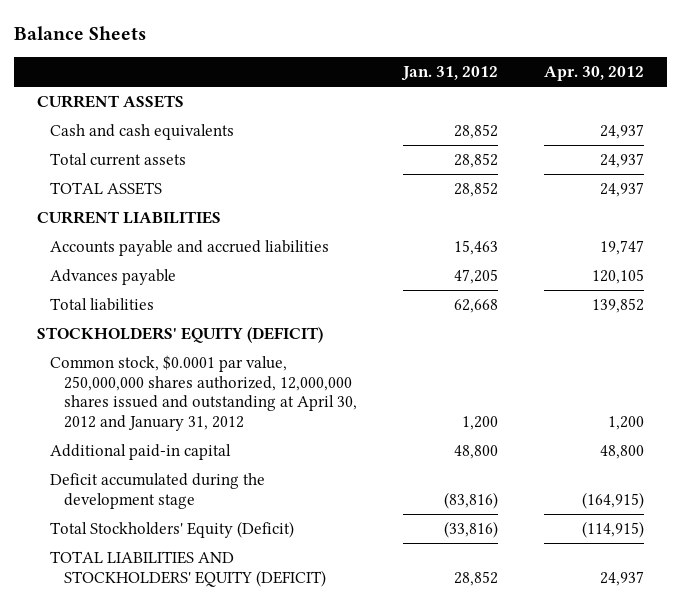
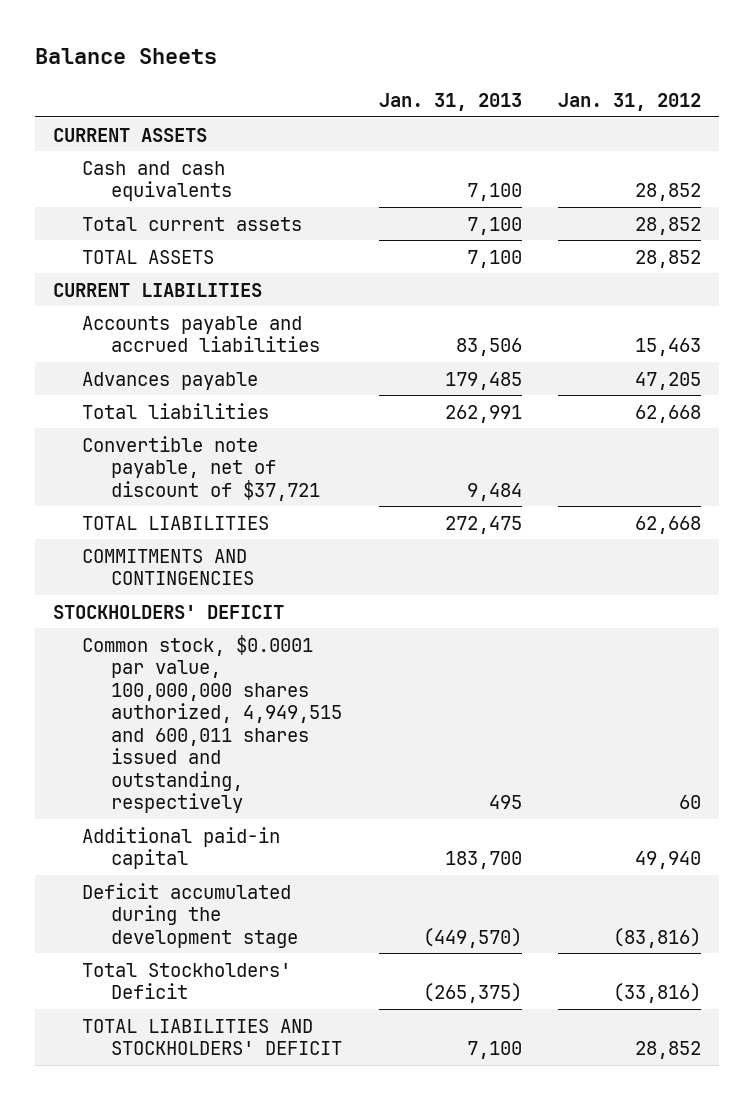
- | Jan. 31, 2012 | Apr. 30, 2012
+ | Jan. 31, 2013 | Jan. 31, 2012
- STOCKHOLDERS' EQUITY (DEFICIT)
- Common stock, $0.0001 par value, 250,000,000 shares authorized, 12,000,000 shares issued and outstanding at April 30, 2012 and January 31, 2012 | 1,200 | 1,200
- Additional paid-in capital | 48,800 | 48,800
+ Convertible note payable, net of discount of $37,721 | 9,484 |
+ TOTAL LIABILITIES | 272,475 | 62,668
+ COMMITMENTS AND CONTINGENCIES
+ STOCKHOLDERS' DEFICIT
+ Common stock, $0.0001 par value, 100,000,000 shares authorized, 4,949,515 and 600,011 shares issued and outstanding, respectively | 495 | 60
+ Additional paid-in capital | 183,700 | 49,940
- Total Stockholders' Equity (Deficit) | (33,816) | (114,915)
- TOTAL LIABILITIES AND STOCKHOLDERS' EQUITY (DEFICIT) | 28,852 | 24,937
+ Total Stockholders' Deficit | (265,375) | (33,816)
+ TOTAL LIABILITIES AND STOCKHOLDERS' DEFICIT | 7,100 | 28,852

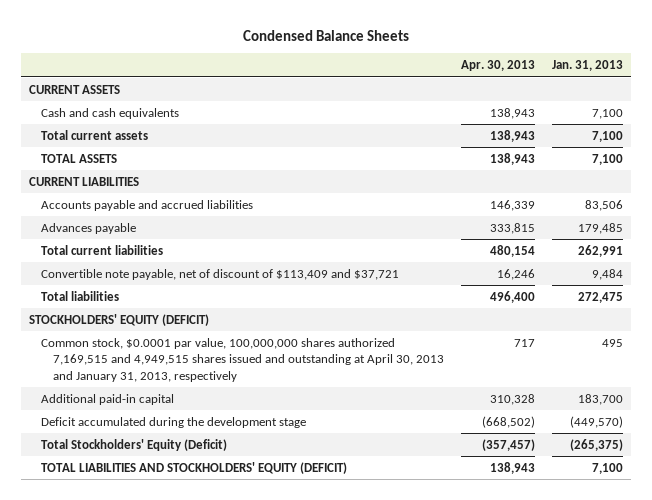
- Balance Sheets
+ Condensed Balance Sheets
- | Jan. 31, 2013 | Jan. 31, 2012
+ | Apr. 30, 2013 | Jan. 31, 2013
- Total liabilities | 262,991 | 62,668
- Convertible note payable, net of discount of $37,721 | 9,484 |
- TOTAL LIABILITIES | 272,475 | 62,668
- COMMITMENTS AND CONTINGENCIES
- STOCKHOLDERS' DEFICIT
- Common stock, $0.0001 par value, 100,000,000 shares authorized, 4,949,515 and 600,011 shares issued and outstanding, respectively | 495 | 60
+ Total current liabilities | 480,154 | 262,991
+ Convertible note payable, net of discount of $113,409 and $37,721 | 16,246 | 9,484
+ Total liabilities | 496,400 | 272,475
+ STOCKHOLDERS' EQUITY (DEFICIT)
+ Common stock, $0.0001 par value, 100,000,000 shares authorized 7,169,515 and 4,949,515 shares issued and outstanding at April 30, 2013 and January 31, 2013, respectively | 717 | 495
- Total Stockholders' Deficit | (265,375) | (33,816)
- TOTAL LIABILITIES AND STOCKHOLDERS' DEFICIT | 7,100 | 28,852
+ Total Stockholders' Equity (Deficit) | (357,457) | (265,375)
+ TOTAL LIABILITIES AND STOCKHOLDERS' EQUITY (DEFICIT) | 138,943 | 7,100

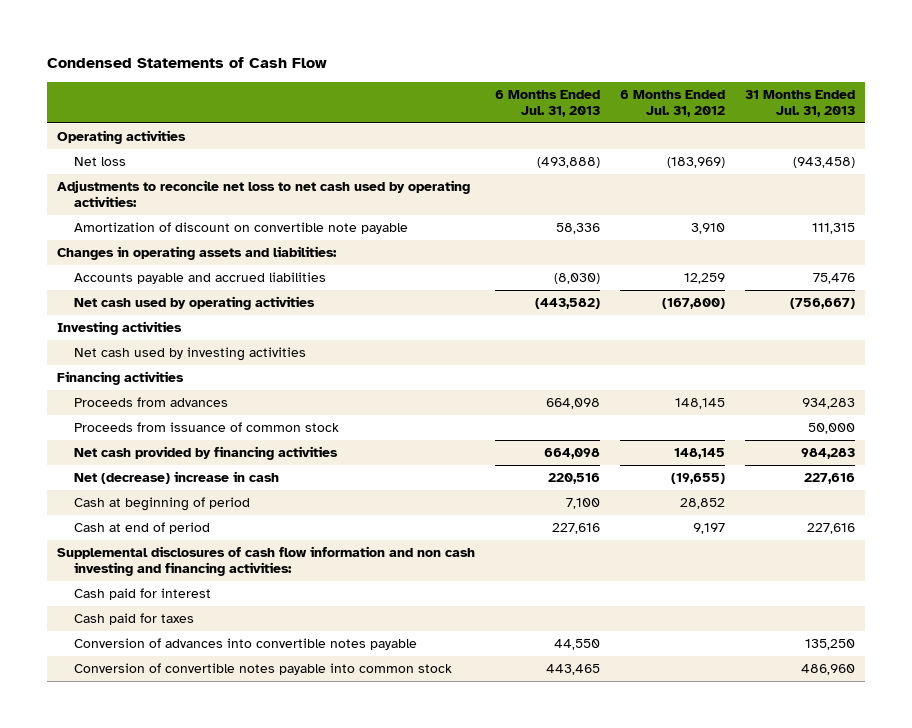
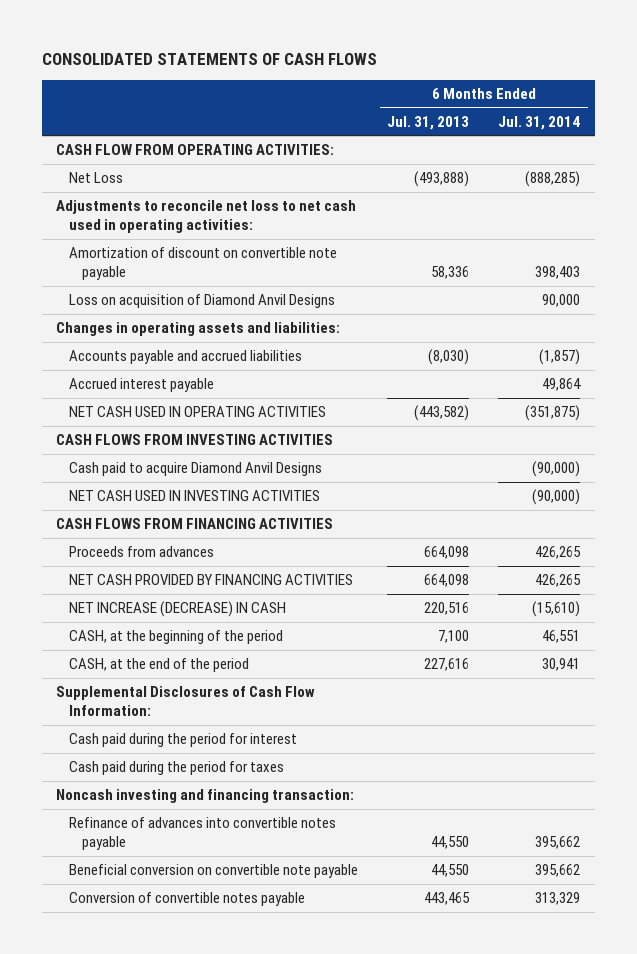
- Condensed Statements of Cash Flow
+ CONSOLIDATED STATEMENTS OF CASH FLOWS
- | 6 Months Ended Jul. 31, 2013 | 6 Months Ended Jul. 31, 2012 | 31 Months Ended Jul. 31, 2013
+ | 6 Months Ended Jul. 31, 2013 | 6 Months Ended Jul. 31, 2014
- Operating activities
- Net loss | (493,888) | (183,969) | (943,458)
- Adjustments to reconcile net loss to net cash used by operating activities:
+ CASH FLOW FROM OPERATING ACTIVITIES:
+ Net Loss | (493,888) | (888,285)
+ Adjustments to reconcile net loss to net cash used in operating activities:
+ Loss on acquisition of Diamond Anvil Designs | | 90,000
- Net cash used by operating activities | (443,582) | (167,800) | (756,667)
- Investing activities
- Net cash used by investing activities
- Financing activities
+ Accrued interest payable | | 49,864
+ NET CASH USED IN OPERATING ACTIVITIES | (443,582) | (351,875)
+ CASH FLOWS FROM INVESTING ACTIVITIES
+ Cash paid to acquire Diamond Anvil Designs | | (90,000)
+ NET CASH USED IN INVESTING ACTIVITIES | | (90,000)
+ CASH FLOWS FROM FINANCING ACTIVITIES
- Proceeds from issuance of common stock | | | 50,000
- Net cash provided by financing activities | 664,098 | 148,145 | 984,283
- Net (decrease) increase in cash | 220,516 | (19,655) | 227,616
- Cash at beginning of period | 7,100 | 28,852 |
- Cash at end of period | 227,616 | 9,197 | 227,616
- Supplemental disclosures of cash flow information and non cash investing and financing activities:
- Cash paid for interest
- Cash paid for taxes
- Conversion of advances into convertible notes payable | 44,550 | | 135,250
- Conversion of convertible notes payable into common stock | 443,465 | | 486,960
+ NET CASH PROVIDED BY FINANCING ACTIVITIES | 664,098 | 426,265
+ NET INCREASE (DECREASE) IN CASH | 220,516 | (15,610)
+ CASH, at the beginning of the period | 7,100 | 46,551
+ CASH, at the end of the period | 227,616 | 30,941
+ Supplemental Disclosures of Cash Flow Information:
+ Cash paid during the period for interest
+ Cash paid during the period for taxes
+ Noncash investing and financing transaction:
+ Refinance of advances into convertible notes payable | 44,550 | 395,662
+ Beneficial conversion on convertible note payable | 44,550 | 395,662
+ Conversion of convertible notes payable | 443,465 | 313,329

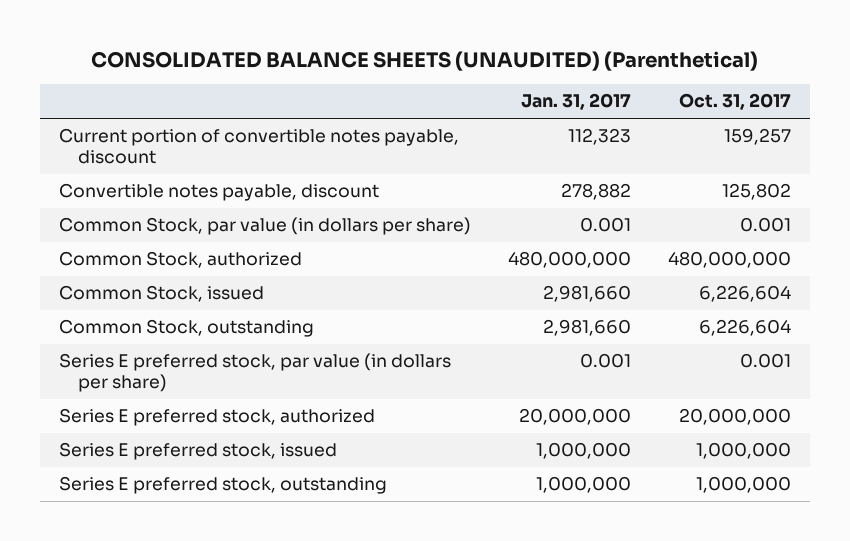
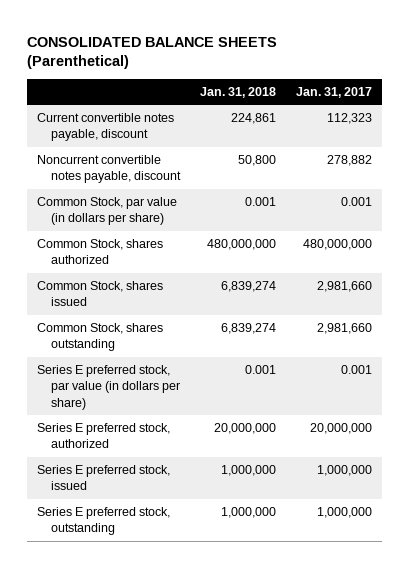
- CONSOLIDATED BALANCE SHEETS (UNAUDITED) (Parenthetical)
+ CONSOLIDATED BALANCE SHEETS (Parenthetical)
- | Jan. 31, 2017 | Oct. 31, 2017
+ | Jan. 31, 2018 | Jan. 31, 2017
- Current portion of convertible notes payable, discount | 112,323 | 159,257
- Convertible notes payable, discount | 278,882 | 125,802
+ Current convertible notes payable, discount | 224,861 | 112,323
+ Noncurrent convertible notes payable, discount | 50,800 | 278,882
- Common Stock, authorized | 480,000,000 | 480,000,000
- Common Stock, issued | 2,981,660 | 6,226,604
- Common Stock, outstanding | 2,981,660 | 6,226,604
+ Common Stock, shares authorized | 480,000,000 | 480,000,000
+ Common Stock, shares issued | 6,839,274 | 2,981,660
+ Common Stock, shares outstanding | 6,839,274 | 2,981,660

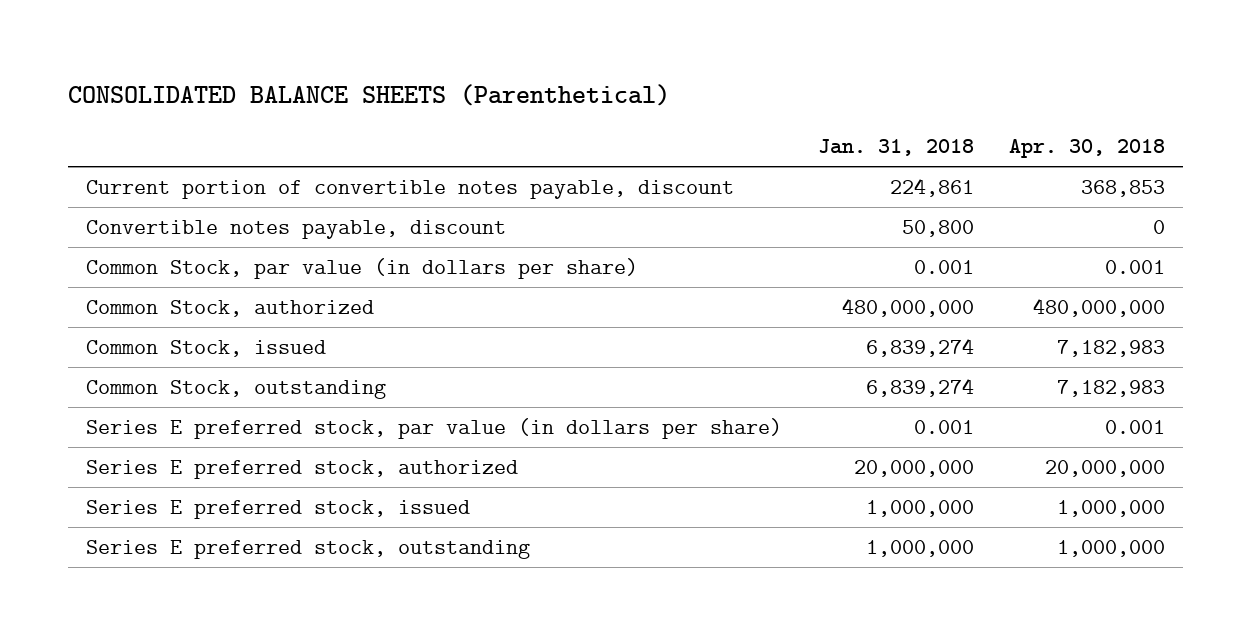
- | Jan. 31, 2018 | Jan. 31, 2017
+ | Jan. 31, 2018 | Apr. 30, 2018
- Current convertible notes payable, discount | 224,861 | 112,323
- Noncurrent convertible notes payable, discount | 50,800 | 278,882
+ Current portion of convertible notes payable, discount | 224,861 | 368,853
+ Convertible notes payable, discount | 50,800 | 0
- Common Stock, shares authorized | 480,000,000 | 480,000,000
- Common Stock, shares issued | 6,839,274 | 2,981,660
- Common Stock, shares outstanding | 6,839,274 | 2,981,660
+ Common Stock, authorized | 480,000,000 | 480,000,000
+ Common Stock, issued | 6,839,274 | 7,182,983
+ Common Stock, outstanding | 6,839,274 | 7,182,983

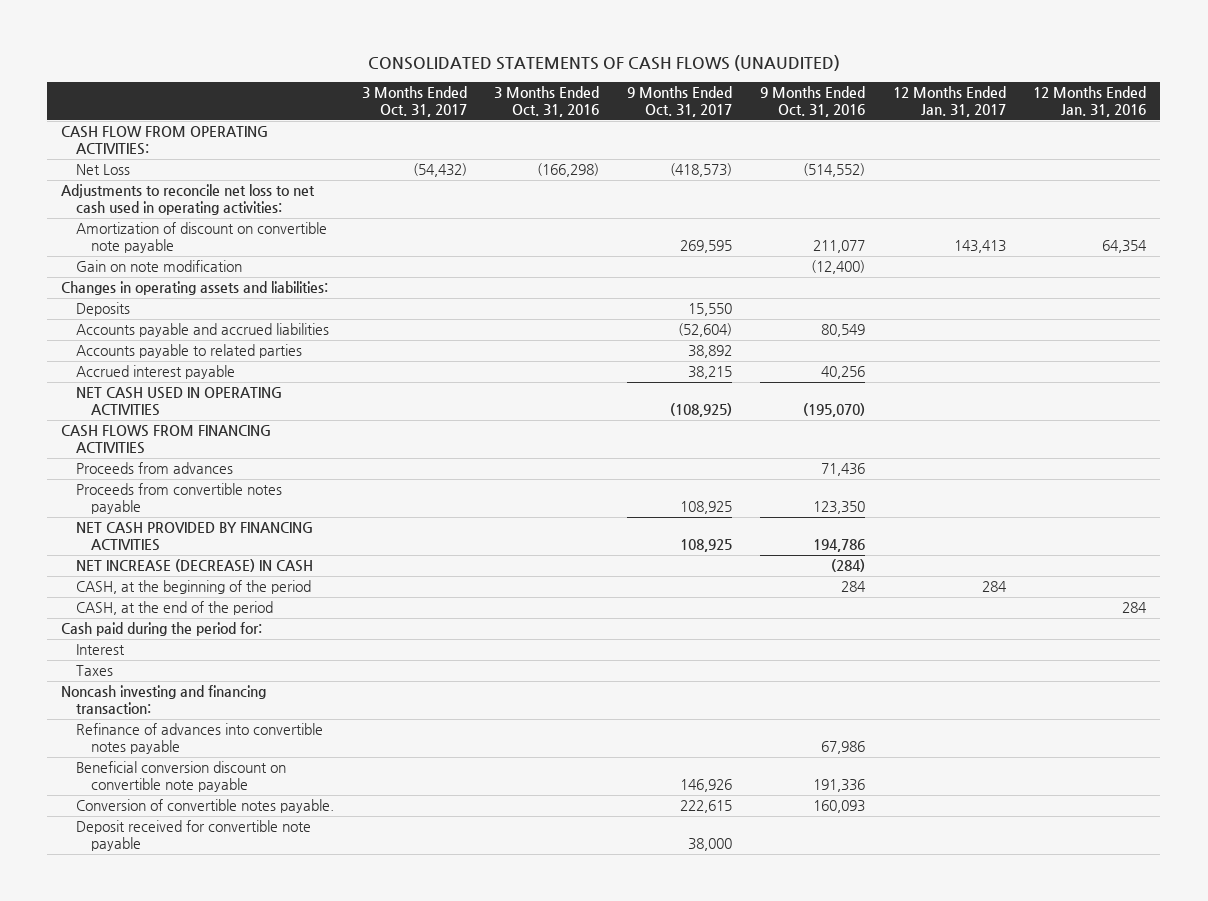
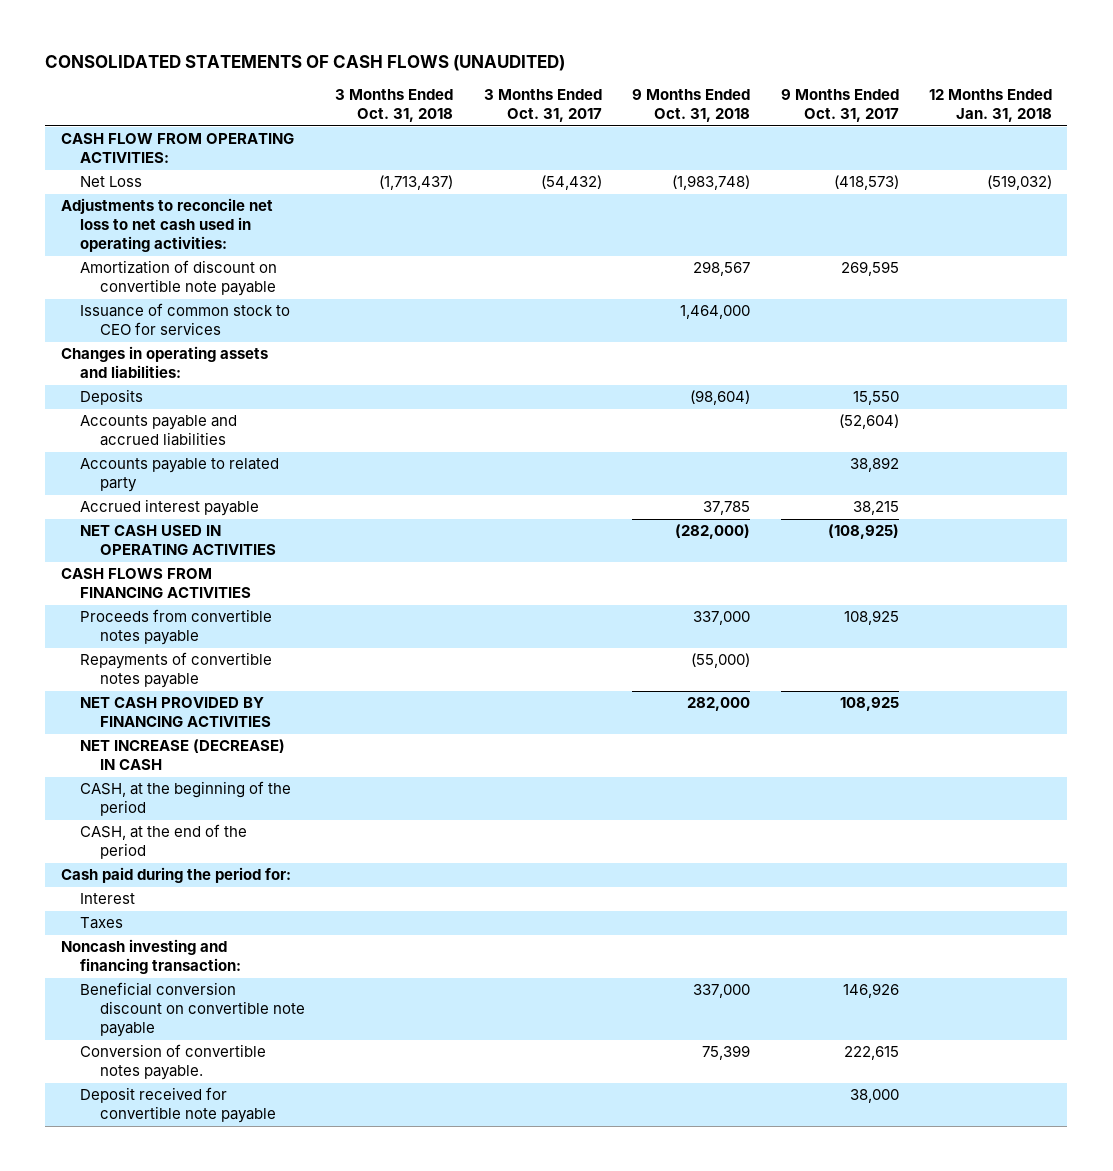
- | 3 Months Ended Oct. 31, 2017 | 3 Months Ended Oct. 31, 2016 | 9 Months Ended Oct. 31, 2017 | 9 Months Ended Oct. 31, 2016 | 12 Months Ended Jan. 31, 2017 | 12 Months Ended Jan. 31, 2016
+ | 3 Months Ended Oct. 31, 2018 | 3 Months Ended Oct. 31, 2017 | 9 Months Ended Oct. 31, 2018 | 9 Months Ended Oct. 31, 2017 | 12 Months Ended Jan. 31, 2018
- Gain on note modification | | | | (12,400) | |
+ Issuance of common stock to CEO for services | | | 1,464,000 | |
- Accounts payable to related parties | | | 38,892 | | |
+ Accounts payable to related party | | | | 38,892 |
- Proceeds from advances | | | | 71,436 | |
+ Repayments of convertible notes payable | | | (55,000) | |
- Refinance of advances into convertible notes payable | | | | 67,986 | |

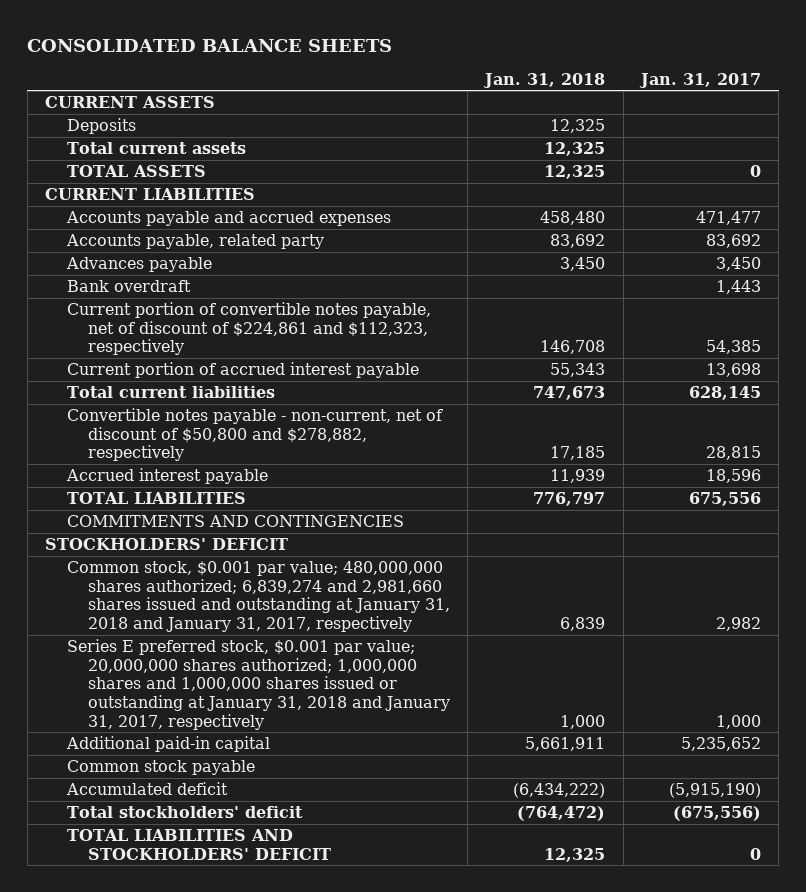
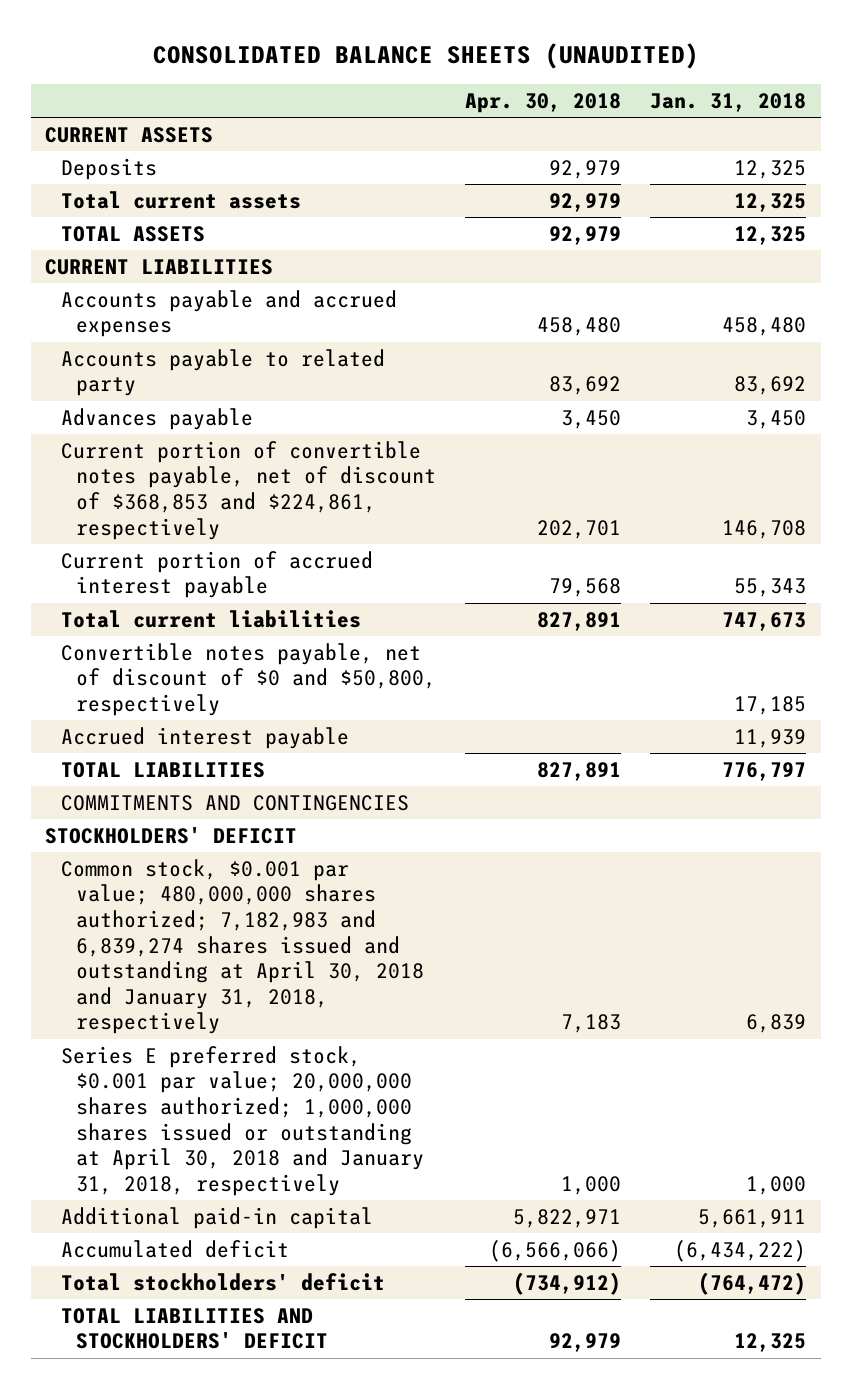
- CONSOLIDATED BALANCE SHEETS
+ CONSOLIDATED BALANCE SHEETS (UNAUDITED)
- | Jan. 31, 2018 | Jan. 31, 2017
+ | Apr. 30, 2018 | Jan. 31, 2018
- Accounts payable, related party | 83,692 | 83,692
+ Accounts payable to related party | 83,692 | 83,692
- Bank overdraft | | 1,443
- Current portion of convertible notes payable, net of discount of $224,861 and $112,323, respectively | 146,708 | 54,385
+ Current portion of convertible notes payable, net of discount of $368,853 and $224,861, respectively | 202,701 | 146,708
- Convertible notes payable - non-current, net of discount of $50,800 and $278,882, respectively | 17,185 | 28,815
+ Convertible notes payable, net of discount of $0 and $50,800, respectively | | 17,185
- Common stock, $0.001 par value; 480,000,000 shares authorized; 6,839,274 and 2,981,660 shares issued and outstanding at January 31, 2018 and January 31, 2017, respectively | 6,839 | 2,982
- Series E preferred stock, $0.001 par value; 20,000,000 shares authorized; 1,000,000 shares and 1,000,000 shares issued or outstanding at January 31, 2018 and January 31, 2017, respectively | 1,000 | 1,000
+ Common stock, $0.001 par value; 480,000,000 shares authorized; 7,182,983 and 6,839,274 shares issued and outstanding at April 30, 2018 and January 31, 2018, respectively | 7,183 | 6,839
+ Series E preferred stock, $0.001 par value; 20,000,000 shares authorized; 1,000,000 shares issued or outstanding at April 30, 2018 and January 31, 2018, respectively | 1,000 | 1,000
- Common stock payable

